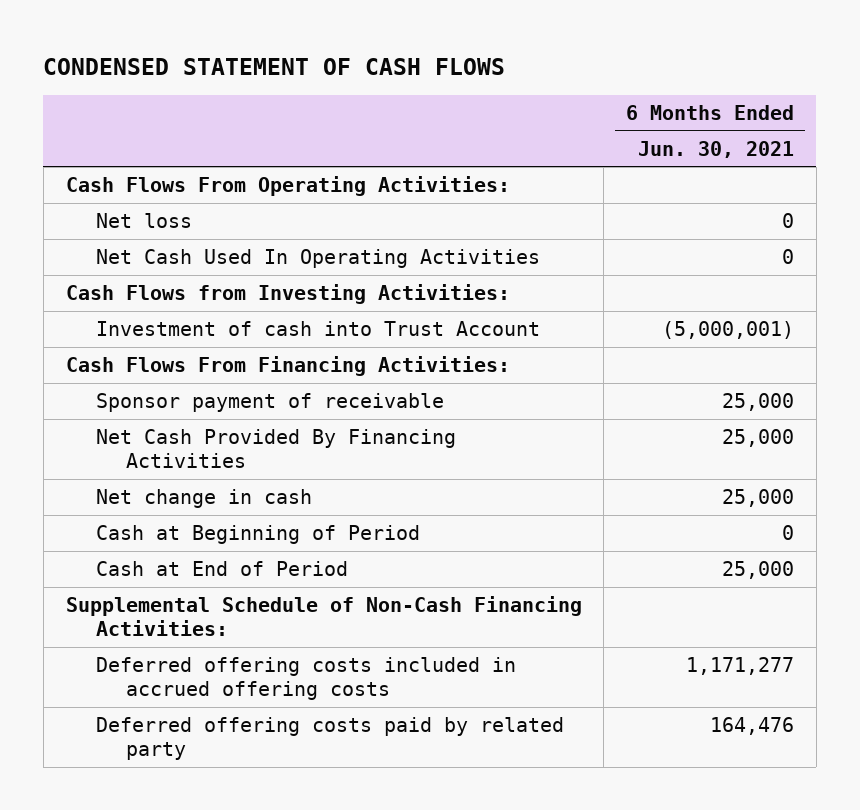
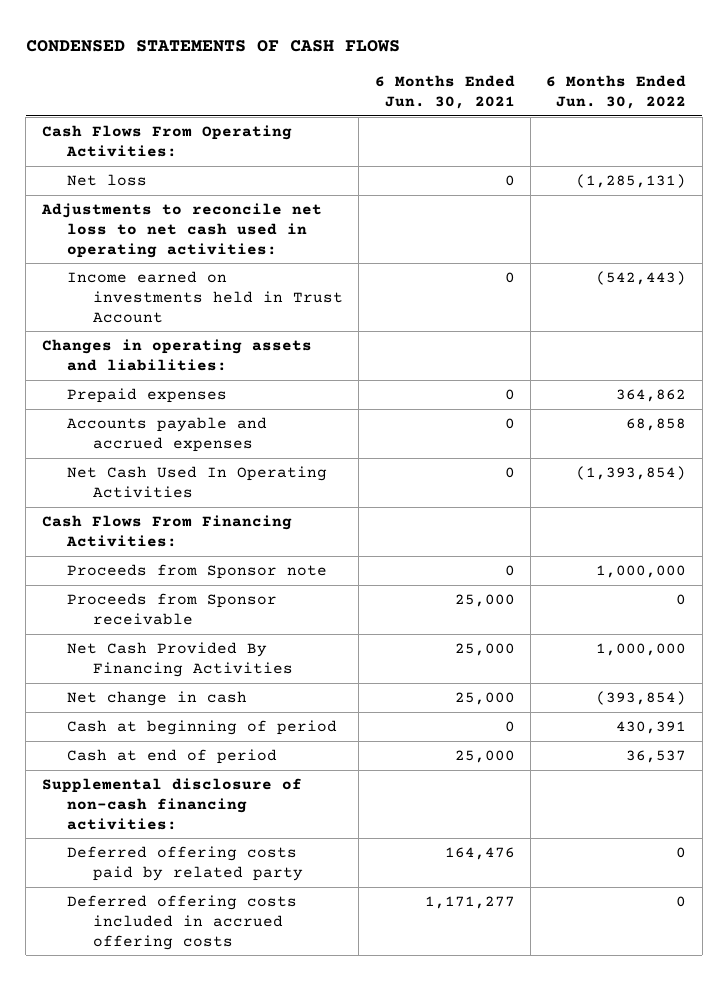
- CONDENSED STATEMENT OF CASH FLOWS
+ CONDENSED STATEMENTS OF CASH FLOWS
- | 6 Months Ended Jun. 30, 2021
+ | 6 Months Ended Jun. 30, 2021 | 6 Months Ended Jun. 30, 2022
+ Adjustments to reconcile net loss to net cash used in operating activities:
+ Income earned on investments held in Trust Account | 0 | (542,443)
+ Changes in operating assets and liabilities:
+ Prepaid expenses | 0 | 364,862
+ Accounts payable and accrued expenses | 0 | 68,858
- Cash Flows from Investing Activities:
- Investment of cash into Trust Account | (5,000,001)
- Sponsor payment of receivable | 25,000
+ Proceeds from Sponsor note | 0 | 1,000,000
+ Proceeds from Sponsor receivable | 25,000 | 0
- Cash at Beginning of Period | 0
- Cash at End of Period | 25,000
- Supplemental Schedule of Non-Cash Financing Activities:
+ Cash at beginning of period | 0 | 430,391
+ Cash at end of period | 25,000 | 36,537
+ Supplemental disclosure of non-cash financing activities:
moved down: Deferred offering costs included in accrued offering costs | 1,171,277 | 0

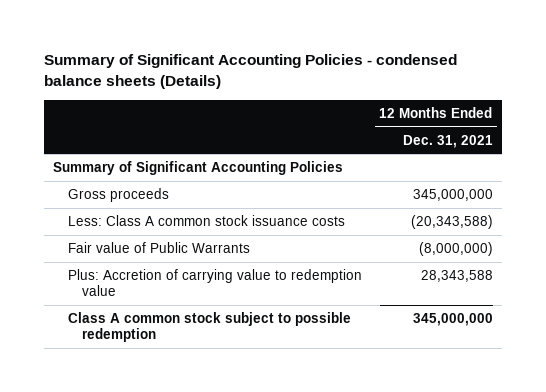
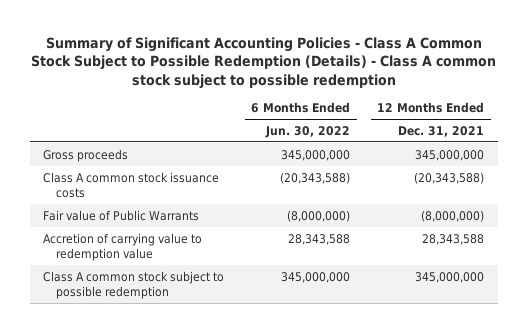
- Summary of Significant Accounting Policies - condensed balance sheets (Details)
+ Summary of Significant Accounting Policies - Class A Common Stock Subject to Possible Redemption (Details) - Class A common stock subject to possible redemption
- | 12 Months Ended Dec. 31, 2021
+ | 6 Months Ended Jun. 30, 2022 | 12 Months Ended Dec. 31, 2021
- Summary of Significant Accounting Policies
- Less: Class A common stock issuance costs | (20,343,588)
+ Class A common stock issuance costs | (20,343,588) | (20,343,588)
- Plus: Accretion of carrying value to redemption value | 28,343,588
+ Accretion of carrying value to redemption value | 28,343,588 | 28,343,588

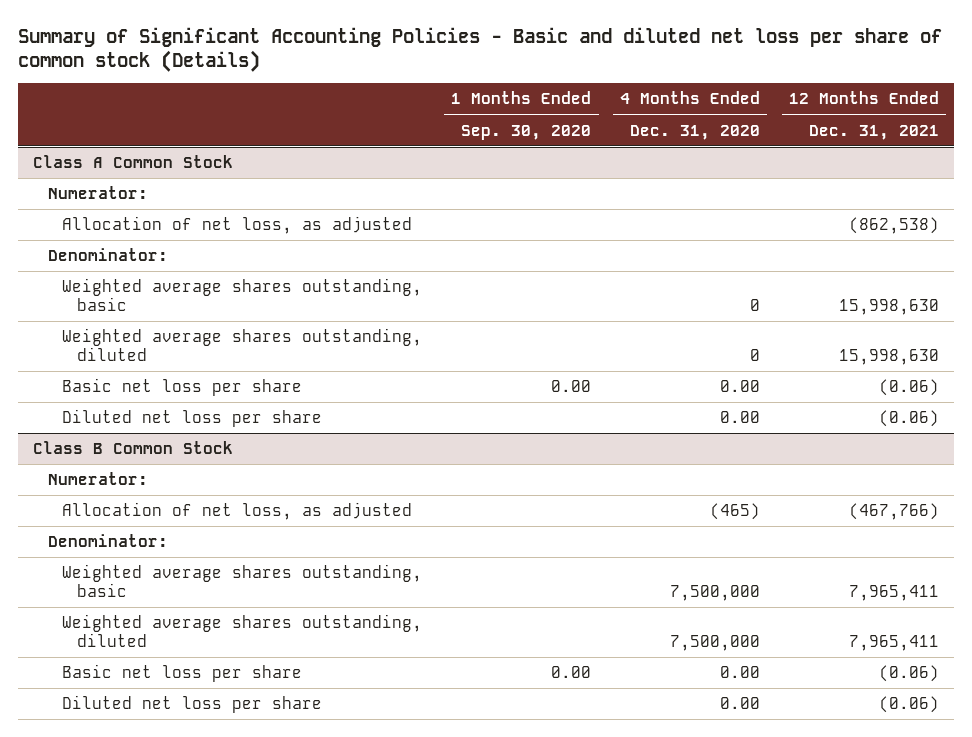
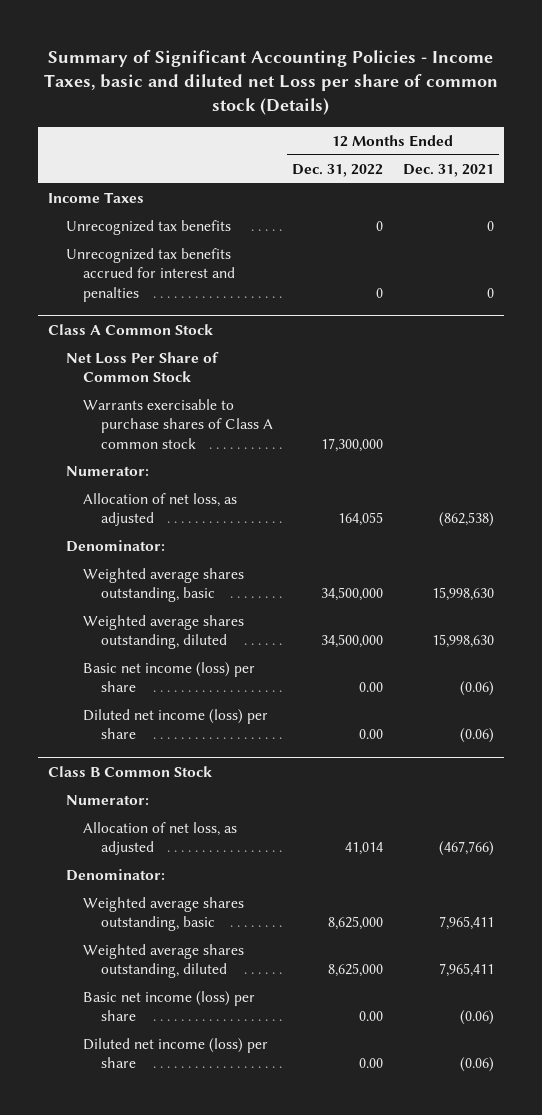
- Summary of Significant Accounting Policies - Basic and diluted net loss per share of common stock (Details)
+ Summary of Significant Accounting Policies - Income Taxes, basic and diluted net Loss per share of common stock (Details)
- | 1 Months Ended Sep. 30, 2020 | 4 Months Ended Dec. 31, 2020 | 12 Months Ended Dec. 31, 2021
+ | 12 Months Ended Dec. 31, 2022 | 12 Months Ended Dec. 31, 2021
+ Income Taxes
+ Unrecognized tax benefits | 0 | 0
+ Unrecognized tax benefits accrued for interest and penalties | 0 | 0
@ Class A Common Stock
+ Net Loss Per Share of Common Stock
+ Warrants exercisable to purchase shares of Class A common stock | 17,300,000 |
- Basic net loss per share | 0.00 | 0.00 | (0.06)
- Diluted net loss per share | | 0.00 | (0.06)
+ Basic net income (loss) per share | 0.00 | (0.06)
+ Diluted net income (loss) per share | 0.00 | (0.06)
@ Class B Common Stock
- Basic net loss per share | 0.00 | 0.00 | (0.06)
- Diluted net loss per share | | 0.00 | (0.06)
+ Basic net income (loss) per share | 0.00 | (0.06)
+ Diluted net income (loss) per share | 0.00 | (0.06)

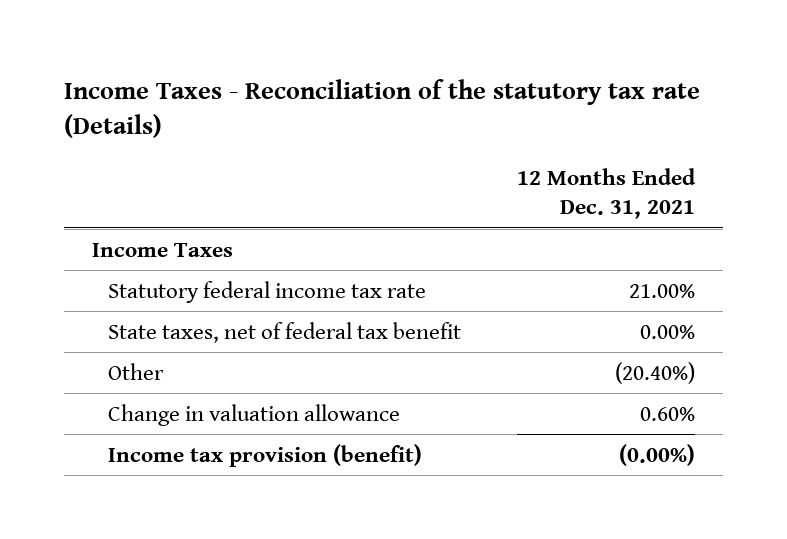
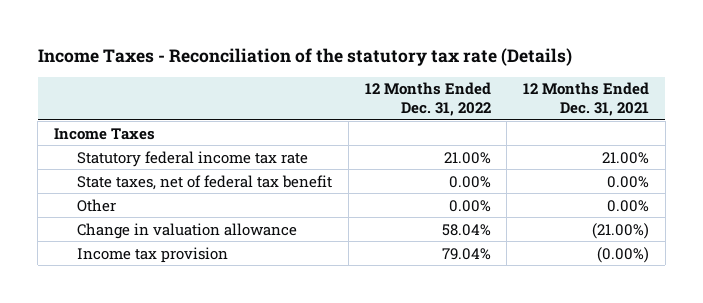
- | 12 Months Ended Dec. 31, 2021
+ | 12 Months Ended Dec. 31, 2022 | 12 Months Ended Dec. 31, 2021
- Other | (20.40%)
- Change in valuation allowance | 0.60%
- Income tax provision (benefit) | (0.00%)
+ Other | 0.00% | 0.00%
+ Change in valuation allowance | 58.04% | (21.00%)
+ Income tax provision | 79.04% | (0.00%)

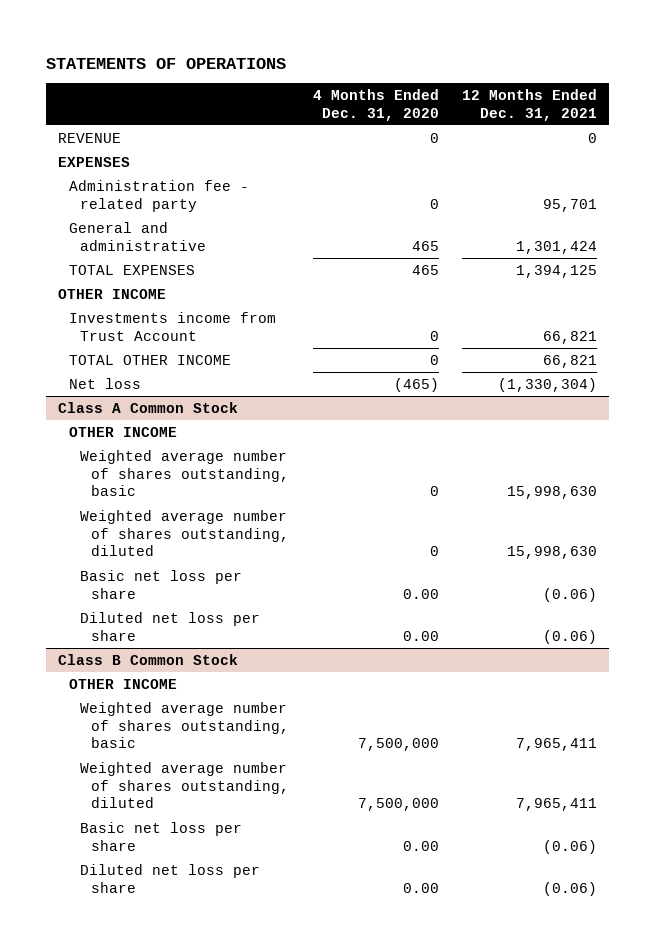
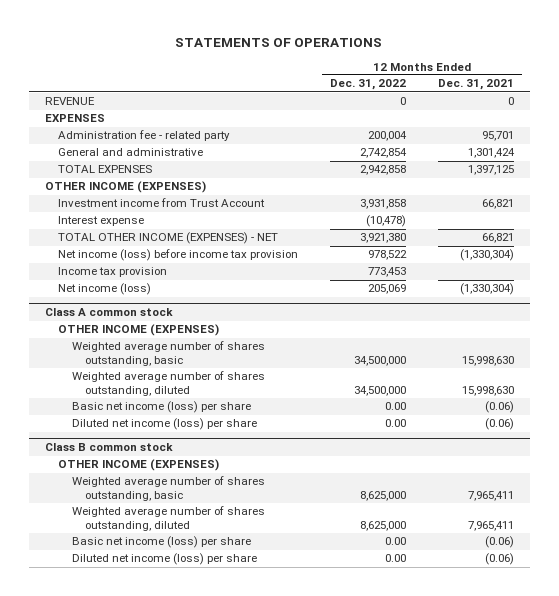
- | 4 Months Ended Dec. 31, 2020 | 12 Months Ended Dec. 31, 2021
+ | 12 Months Ended Dec. 31, 2022 | 12 Months Ended Dec. 31, 2021
- TOTAL EXPENSES | 465 | 1,394,125
- OTHER INCOME
- Investments income from Trust Account | 0 | 66,821
- TOTAL OTHER INCOME | 0 | 66,821
- Net loss | (465) | (1,330,304)
- Class A Common Stock
- OTHER INCOME
+ TOTAL EXPENSES | 2,942,858 | 1,397,125
+ OTHER INCOME (EXPENSES)
+ Investment income from Trust Account | 3,931,858 | 66,821
+ Interest expense | (10,478) |
+ TOTAL OTHER INCOME (EXPENSES) - NET | 3,921,380 | 66,821
+ Net income (loss) before income tax provision | 978,522 | (1,330,304)
+ Income tax provision | 773,453 |
+ Net income (loss) | 205,069 | (1,330,304)
+ Class A common stock
+ OTHER INCOME (EXPENSES)
- Basic net loss per share | 0.00 | (0.06)
- Diluted net loss per share | 0.00 | (0.06)
- Class B Common Stock
- OTHER INCOME
+ Basic net income (loss) per share | 0.00 | (0.06)
+ Diluted net income (loss) per share | 0.00 | (0.06)
+ Class B common stock
+ OTHER INCOME (EXPENSES)
- Basic net loss per share | 0.00 | (0.06)
- Diluted net loss per share | 0.00 | (0.06)
+ Basic net income (loss) per share | 0.00 | (0.06)
+ Diluted net income (loss) per share | 0.00 | (0.06)

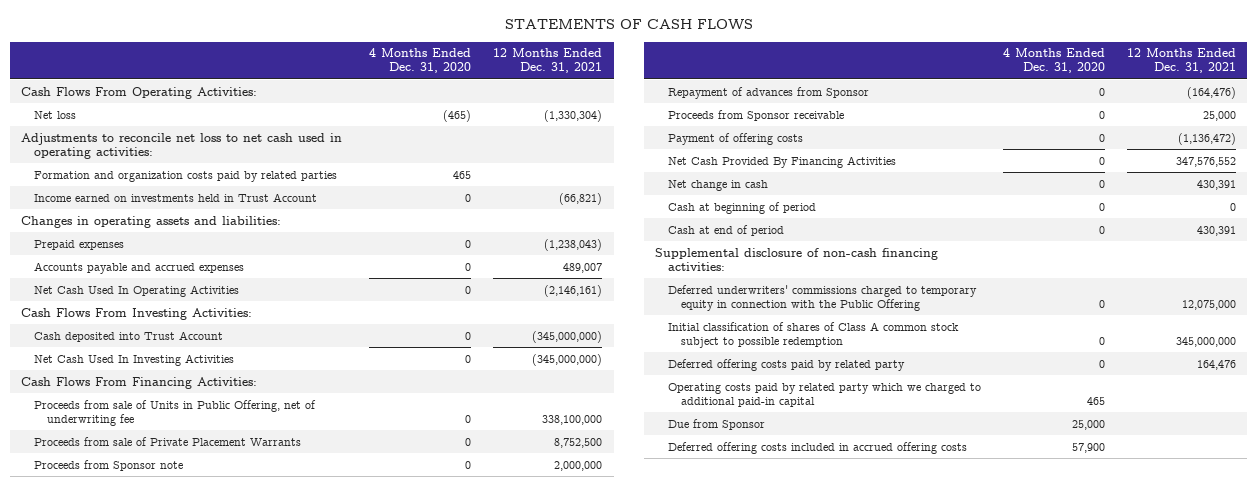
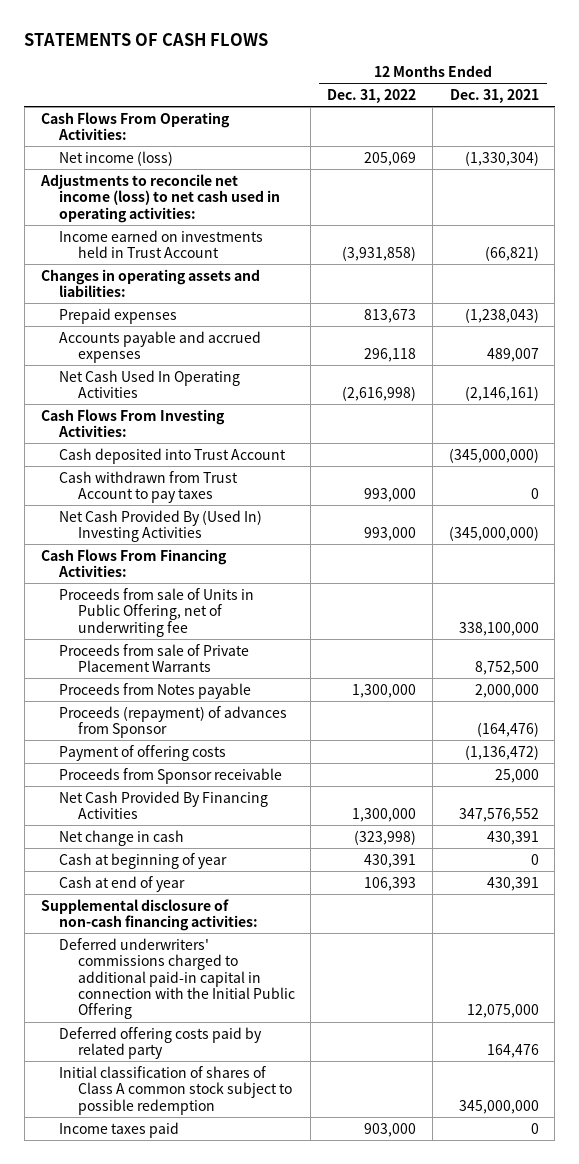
- | 4 Months Ended Dec. 31, 2020 | 12 Months Ended Dec. 31, 2021
+ | 12 Months Ended Dec. 31, 2022 | 12 Months Ended Dec. 31, 2021
- Net loss | (465) | (1,330,304)
- Adjustments to reconcile net loss to net cash used in operating activities:
- Formation and organization costs paid by related parties | 465 |
+ Net income (loss) | 205,069 | (1,330,304)
+ Adjustments to reconcile net income (loss) to net cash used in operating activities:
- Net Cash Used In Investing Activities | 0 | (345,000,000)
+ Cash withdrawn from Trust Account to pay taxes | 993,000 | 0
+ Net Cash Provided By (Used In) Investing Activities | 993,000 | (345,000,000)
- Proceeds from Sponsor note | 0 | 2,000,000
- Repayment of advances from Sponsor | 0 | (164,476)
+ Proceeds from Notes payable | 1,300,000 | 2,000,000
+ Proceeds (repayment) of advances from Sponsor | | (164,476)
moved down: Proceeds from Sponsor receivable | | 25,000
- Cash at beginning of period | 0 | 0
- Cash at end of period | 0 | 430,391
+ Cash at beginning of year | 430,391 | 0
+ Cash at end of year | 106,393 | 430,391
- Deferred underwriters' commissions charged to temporary equity in connection with the Public Offering | 0 | 12,075,000
+ Deferred underwriters' commissions charged to additional paid-in capital in connection with the Initial Public Offering | | 12,075,000
- Operating costs paid by related party which we charged to additional paid-in capital | 465 |
- Due from Sponsor | 25,000 |
- Deferred offering costs included in accrued offering costs | 57,900 |
moved down: Initial classification of shares of Class A common stock subject to possible redemption | | 345,000,000
+ Income taxes paid | 903,000 | 0

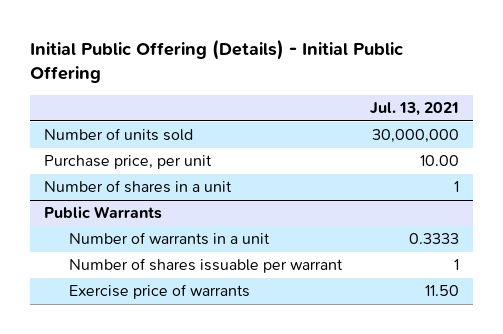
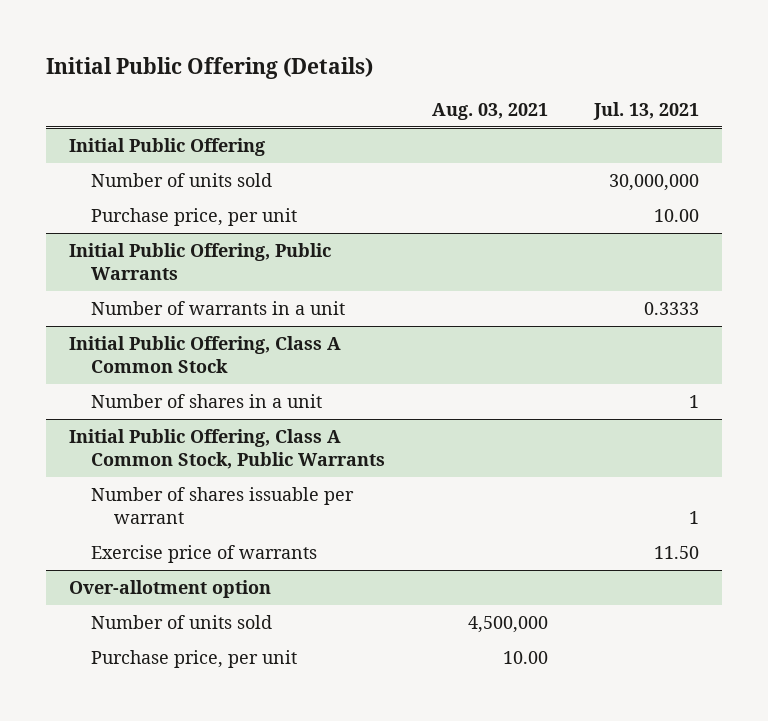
- Initial Public Offering (Details) - Initial Public Offering
+ Initial Public Offering (Details)
- | Jul. 13, 2021
+ | Aug. 03, 2021 | Jul. 13, 2021
+ Initial Public Offering
- Number of shares in a unit | 1
- Public Warrants
+ Initial Public Offering, Public Warrants
+ Initial Public Offering, Class A Common Stock
+ Number of shares in a unit | | 1
+ Initial Public Offering, Class A Common Stock, Public Warrants
+ Over-allotment option
+ Number of units sold | 4,500,000 |
+ Purchase price, per unit | 10.00 |

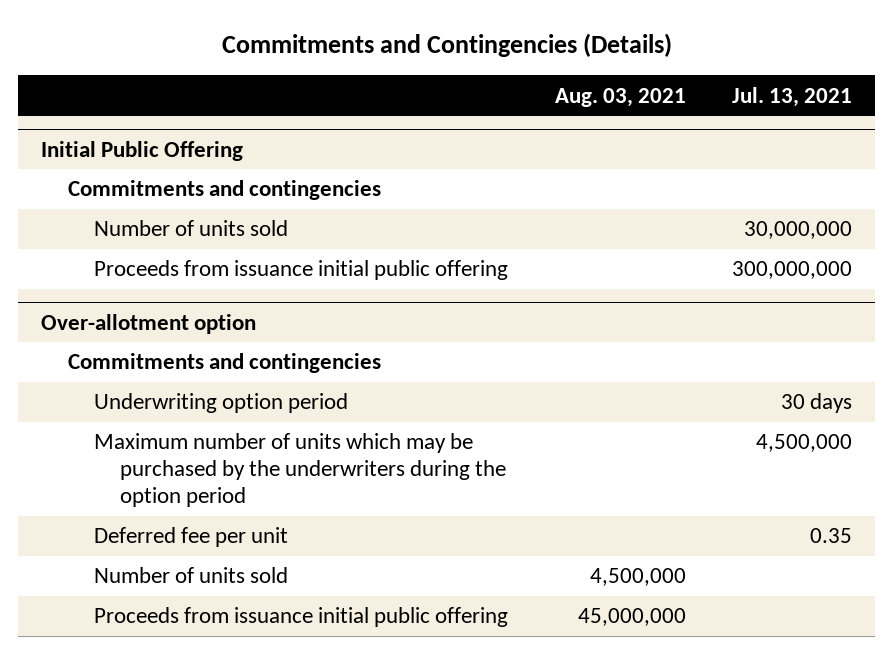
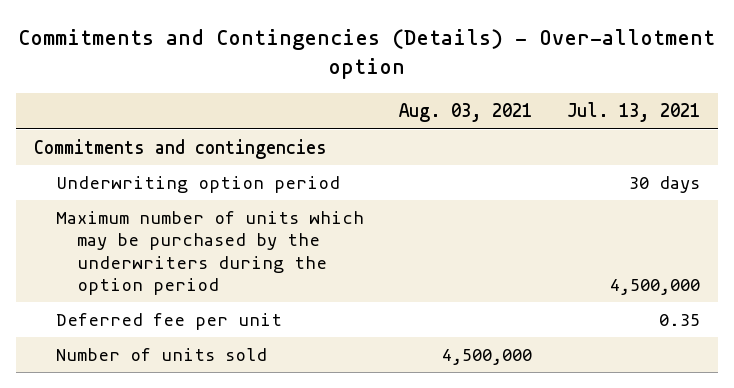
- Commitments and Contingencies (Details)
+ Commitments and Contingencies (Details) - Over-allotment option
- Initial Public Offering
- Number of units sold | | 30,000,000
- Proceeds from issuance initial public offering | | 300,000,000
- Over-allotment option
- Commitments and contingencies
- Proceeds from issuance initial public offering | 45,000,000 |

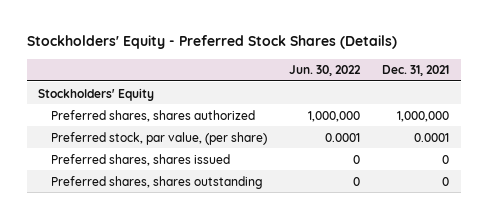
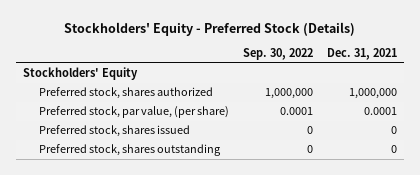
- Stockholders' Equity - Preferred Stock Shares (Details)
+ Stockholders' Equity - Preferred Stock (Details)
- | Jun. 30, 2022 | Dec. 31, 2021
+ | Sep. 30, 2022 | Dec. 31, 2021
- Preferred shares, shares authorized | 1,000,000 | 1,000,000
+ Preferred stock, shares authorized | 1,000,000 | 1,000,000
- Preferred shares, shares issued | 0 | 0
- Preferred shares, shares outstanding | 0 | 0
+ Preferred stock, shares issued | 0 | 0
+ Preferred stock, shares outstanding | 0 | 0

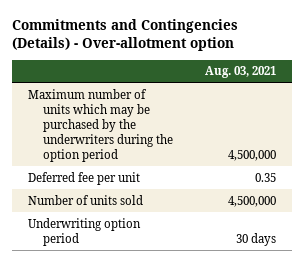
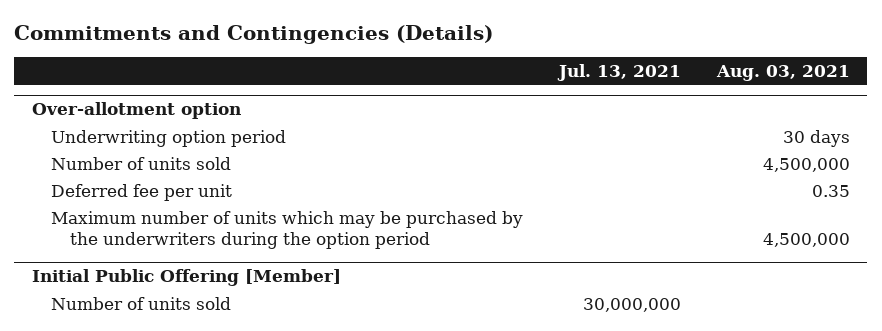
- Commitments and Contingencies (Details) - Over-allotment option
+ Commitments and Contingencies (Details)
- | Aug. 03, 2021
+ | Jul. 13, 2021 | Aug. 03, 2021
- Maximum number of units which may be purchased by the underwriters during the option period | 4,500,000
- Deferred fee per unit | 0.35
- Number of units sold | 4,500,000
+ Over-allotment option
+ Number of units sold | | 4,500,000
+ Deferred fee per unit | | 0.35
+ Maximum number of units which may be purchased by the underwriters during the option period | | 4,500,000
+ Initial Public Offering [Member]
+ Number of units sold | 30,000,000 |

